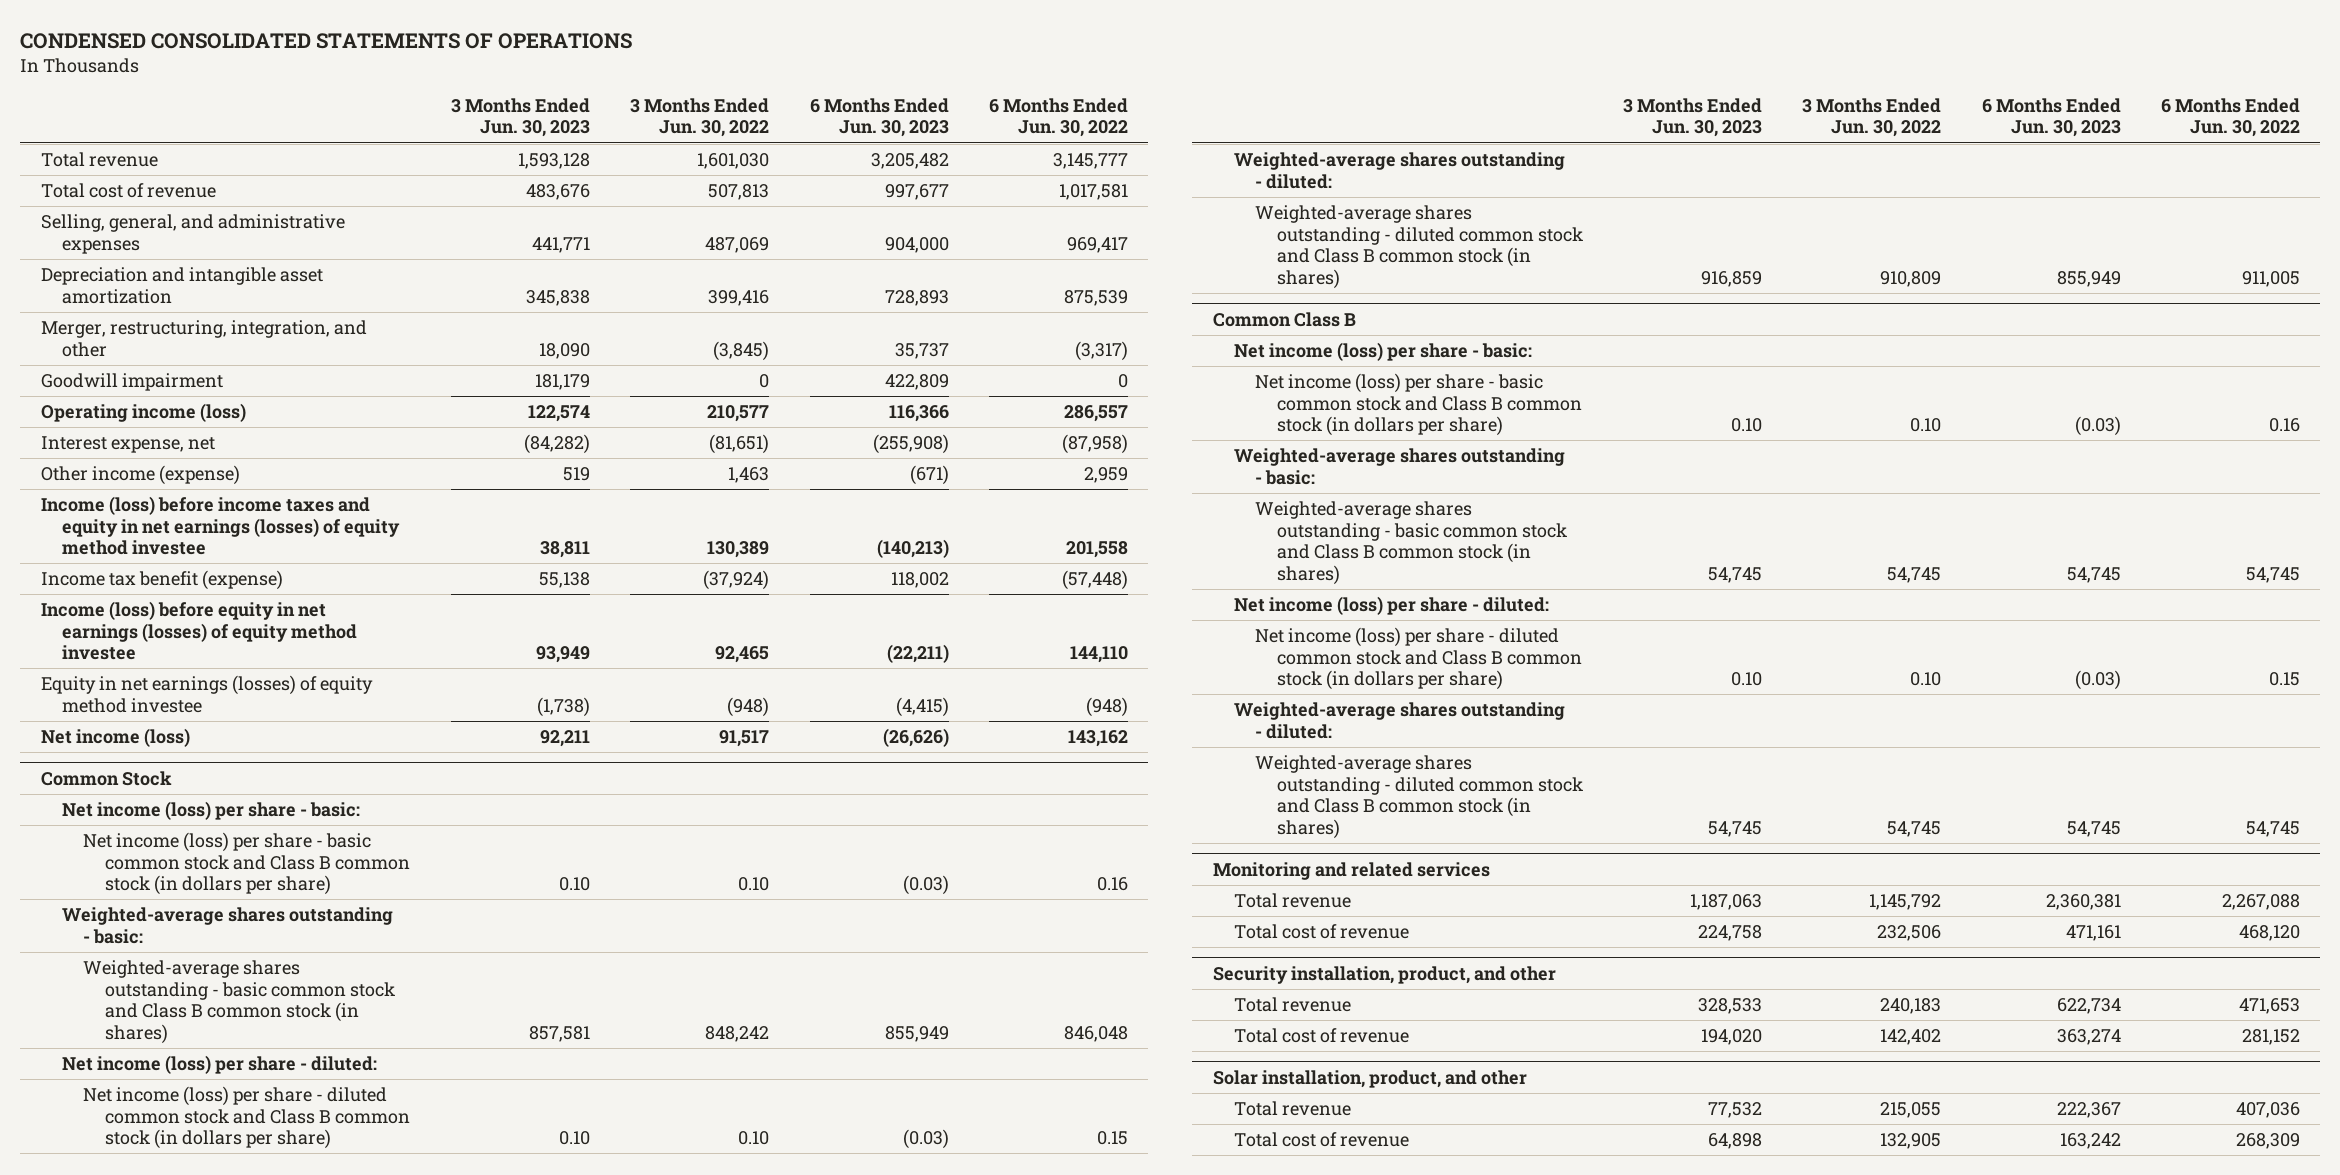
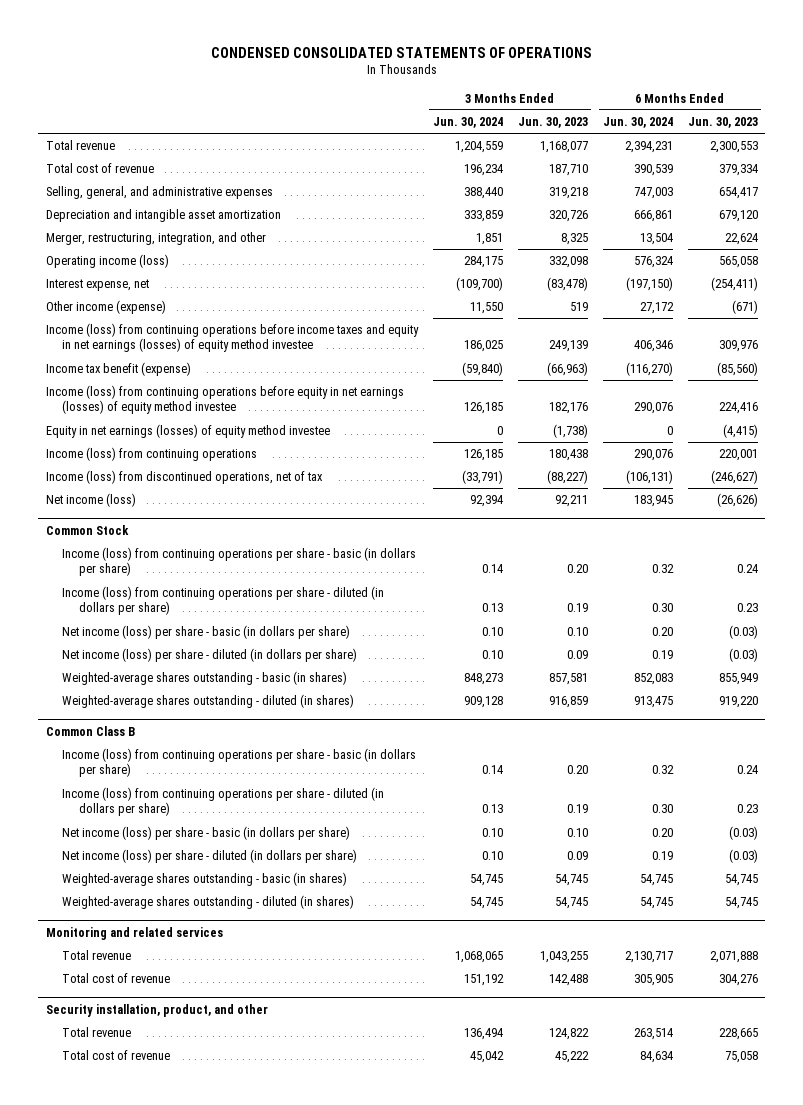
- | 3 Months Ended Jun. 30, 2023 | 3 Months Ended Jun. 30, 2022 | 6 Months Ended Jun. 30, 2023 | 6 Months Ended Jun. 30, 2022
+ | 3 Months Ended Jun. 30, 2024 | 3 Months Ended Jun. 30, 2023 | 6 Months Ended Jun. 30, 2024 | 6 Months Ended Jun. 30, 2023
- Total revenue | 1,593,128 | 1,601,030 | 3,205,482 | 3,145,777
- Total cost of revenue | 483,676 | 507,813 | 997,677 | 1,017,581
- Selling, general, and administrative expenses | 441,771 | 487,069 | 904,000 | 969,417
- Depreciation and intangible asset amortization | 345,838 | 399,416 | 728,893 | 875,539
- Merger, restructuring, integration, and other | 18,090 | (3,845) | 35,737 | (3,317)
- Goodwill impairment | 181,179 | 0 | 422,809 | 0
- Operating income (loss) | 122,574 | 210,577 | 116,366 | 286,557
- Interest expense, net | (84,282) | (81,651) | (255,908) | (87,958)
+ Total revenue | 1,204,559 | 1,168,077 | 2,394,231 | 2,300,553
+ Total cost of revenue | 196,234 | 187,710 | 390,539 | 379,334
+ Selling, general, and administrative expenses | 388,440 | 319,218 | 747,003 | 654,417
+ Depreciation and intangible asset amortization | 333,859 | 320,726 | 666,861 | 679,120
+ Merger, restructuring, integration, and other | 1,851 | 8,325 | 13,504 | 22,624
+ Operating income (loss) | 284,175 | 332,098 | 576,324 | 565,058
+ Interest expense, net | (109,700) | (83,478) | (197,150) | (254,411)
- Income (loss) before income taxes and equity in net earnings (losses) of equity method investee | 38,811 | 130,389 | (140,213) | 201,558
- Income tax benefit (expense) | 55,138 | (37,924) | 118,002 | (57,448)
- Income (loss) before equity in net earnings (losses) of equity method investee | 93,949 | 92,465 | (22,211) | 144,110
+ Income (loss) from continuing operations before income taxes and equity in net earnings (losses) of equity method investee | 186,025 | 249,139 | 406,346 | 309,976
+ Income tax benefit (expense) | (59,840) | (66,963) | (116,270) | (85,560)
+ Income (loss) from continuing operations before equity in net earnings (losses) of equity method investee | 126,185 | 182,176 | 290,076 | 224,416
+ Income (loss) from continuing operations | 126,185 | 180,438 | 290,076 | 220,001
+ Income (loss) from discontinued operations, net of tax | (33,791) | (88,227) | (106,131) | (246,627)
@ Common Stock
- Net income (loss) per share - basic:
- Net income (loss) per share - basic common stock and Class B common stock (in dollars per share) | 0.10 | 0.10 | (0.03) | 0.16
- Weighted-average shares outstanding - basic:
- Weighted-average shares outstanding - basic common stock and Class B common stock (in shares) | 857,581 | 848,242 | 855,949 | 846,048
- Net income (loss) per share - diluted:
- Net income (loss) per share - diluted common stock and Class B common stock (in dollars per share) | 0.10 | 0.10 | (0.03) | 0.15
- Weighted-average shares outstanding - diluted:
- Weighted-average shares outstanding - diluted common stock and Class B common stock (in shares) | 916,859 | 910,809 | 855,949 | 911,005
+ Income (loss) from continuing operations per share - basic (in dollars per share) | 0.14 | 0.20 | 0.32 | 0.24
+ Income (loss) from continuing operations per share - diluted (in dollars per share) | 0.13 | 0.19 | 0.30 | 0.23
+ Net income (loss) per share - basic (in dollars per share) | 0.10 | 0.10 | 0.20 | (0.03)
+ Net income (loss) per share - diluted (in dollars per share) | 0.10 | 0.09 | 0.19 | (0.03)
+ Weighted-average shares outstanding - basic (in shares) | 848,273 | 857,581 | 852,083 | 855,949
+ Weighted-average shares outstanding - diluted (in shares) | 909,128 | 916,859 | 913,475 | 919,220
@ Common Class B
- Net income (loss) per share - basic:
- Net income (loss) per share - basic common stock and Class B common stock (in dollars per share) | 0.10 | 0.10 | (0.03) | 0.16
- Weighted-average shares outstanding - basic:
- Weighted-average shares outstanding - basic common stock and Class B common stock (in shares) | 54,745 | 54,745 | 54,745 | 54,745
- Net income (loss) per share - diluted:
- Net income (loss) per share - diluted common stock and Class B common stock (in dollars per share) | 0.10 | 0.10 | (0.03) | 0.15
- Weighted-average shares outstanding - diluted:
- Weighted-average shares outstanding - diluted common stock and Class B common stock (in shares) | 54,745 | 54,745 | 54,745 | 54,745
+ Income (loss) from continuing operations per share - basic (in dollars per share) | 0.14 | 0.20 | 0.32 | 0.24
+ Income (loss) from continuing operations per share - diluted (in dollars per share) | 0.13 | 0.19 | 0.30 | 0.23
+ Net income (loss) per share - basic (in dollars per share) | 0.10 | 0.10 | 0.20 | (0.03)
+ Net income (loss) per share - diluted (in dollars per share) | 0.10 | 0.09 | 0.19 | (0.03)
+ Weighted-average shares outstanding - basic (in shares) | 54,745 | 54,745 | 54,745 | 54,745
+ Weighted-average shares outstanding - diluted (in shares) | 54,745 | 54,745 | 54,745 | 54,745
@ Monitoring and related services
- Total revenue | 1,187,063 | 1,145,792 | 2,360,381 | 2,267,088
- Total cost of revenue | 224,758 | 232,506 | 471,161 | 468,120
+ Total revenue | 1,068,065 | 1,043,255 | 2,130,717 | 2,071,888
+ Total cost of revenue | 151,192 | 142,488 | 305,905 | 304,276
@ Security installation, product, and other
- Total revenue | 328,533 | 240,183 | 622,734 | 471,653
- Total cost of revenue | 194,020 | 142,402 | 363,274 | 281,152
- Solar installation, product, and other
- Total revenue | 77,532 | 215,055 | 222,367 | 407,036
- Total cost of revenue | 64,898 | 132,905 | 163,242 | 268,309
@ Security installation, product, and other
+ Total revenue | 136,494 | 124,822 | 263,514 | 228,665
+ Total cost of revenue | 45,042 | 45,222 | 84,634 | 75,058

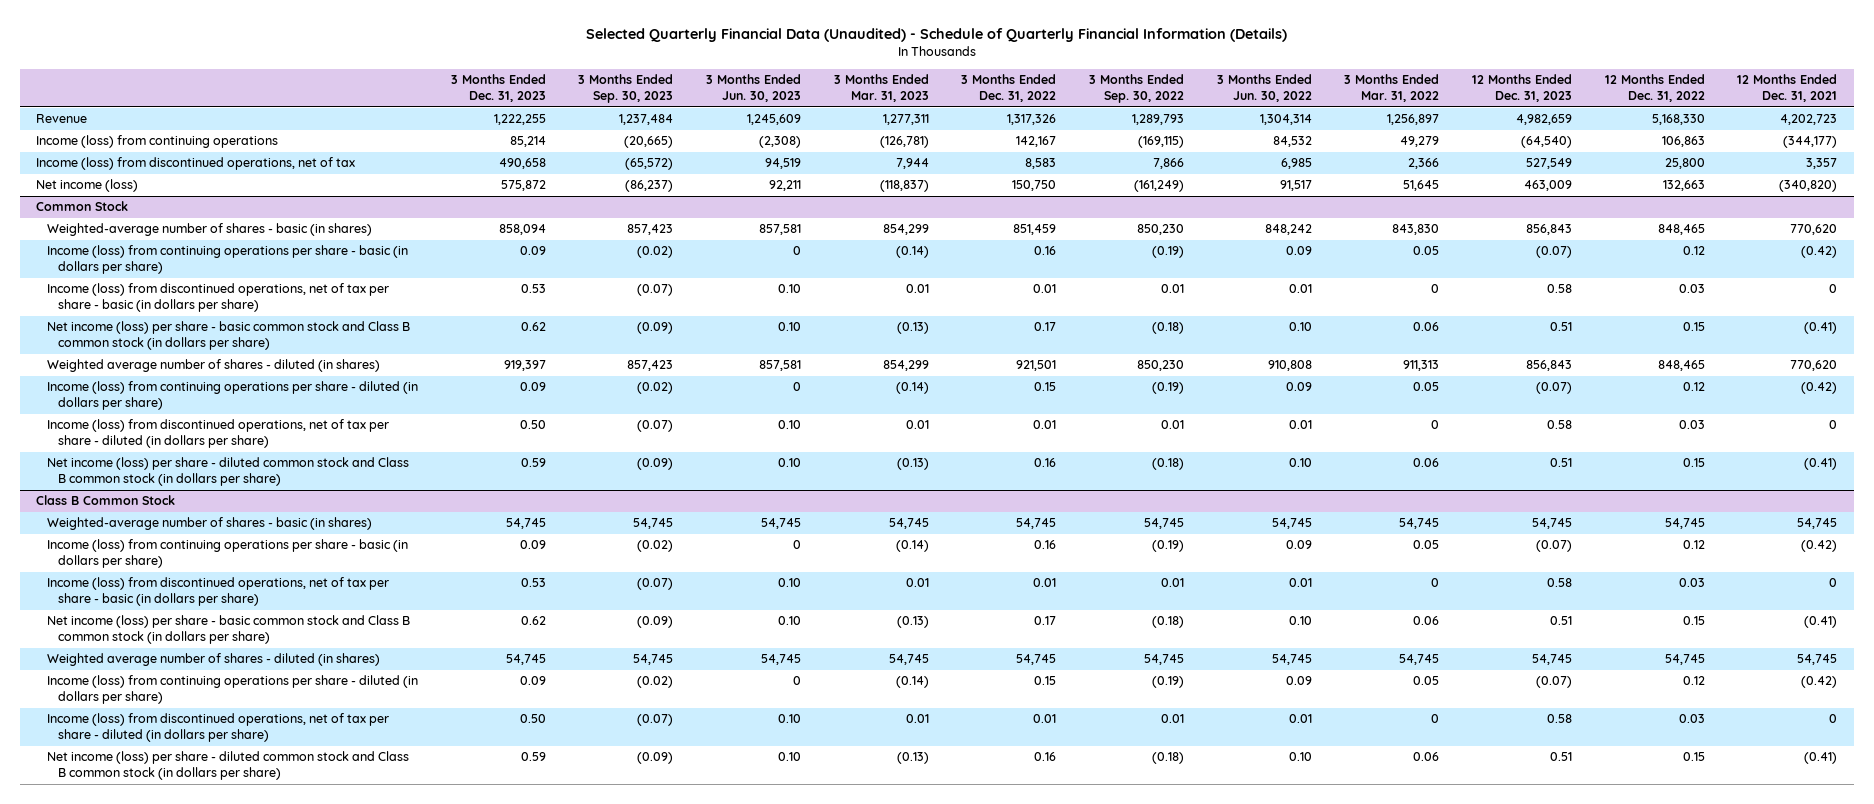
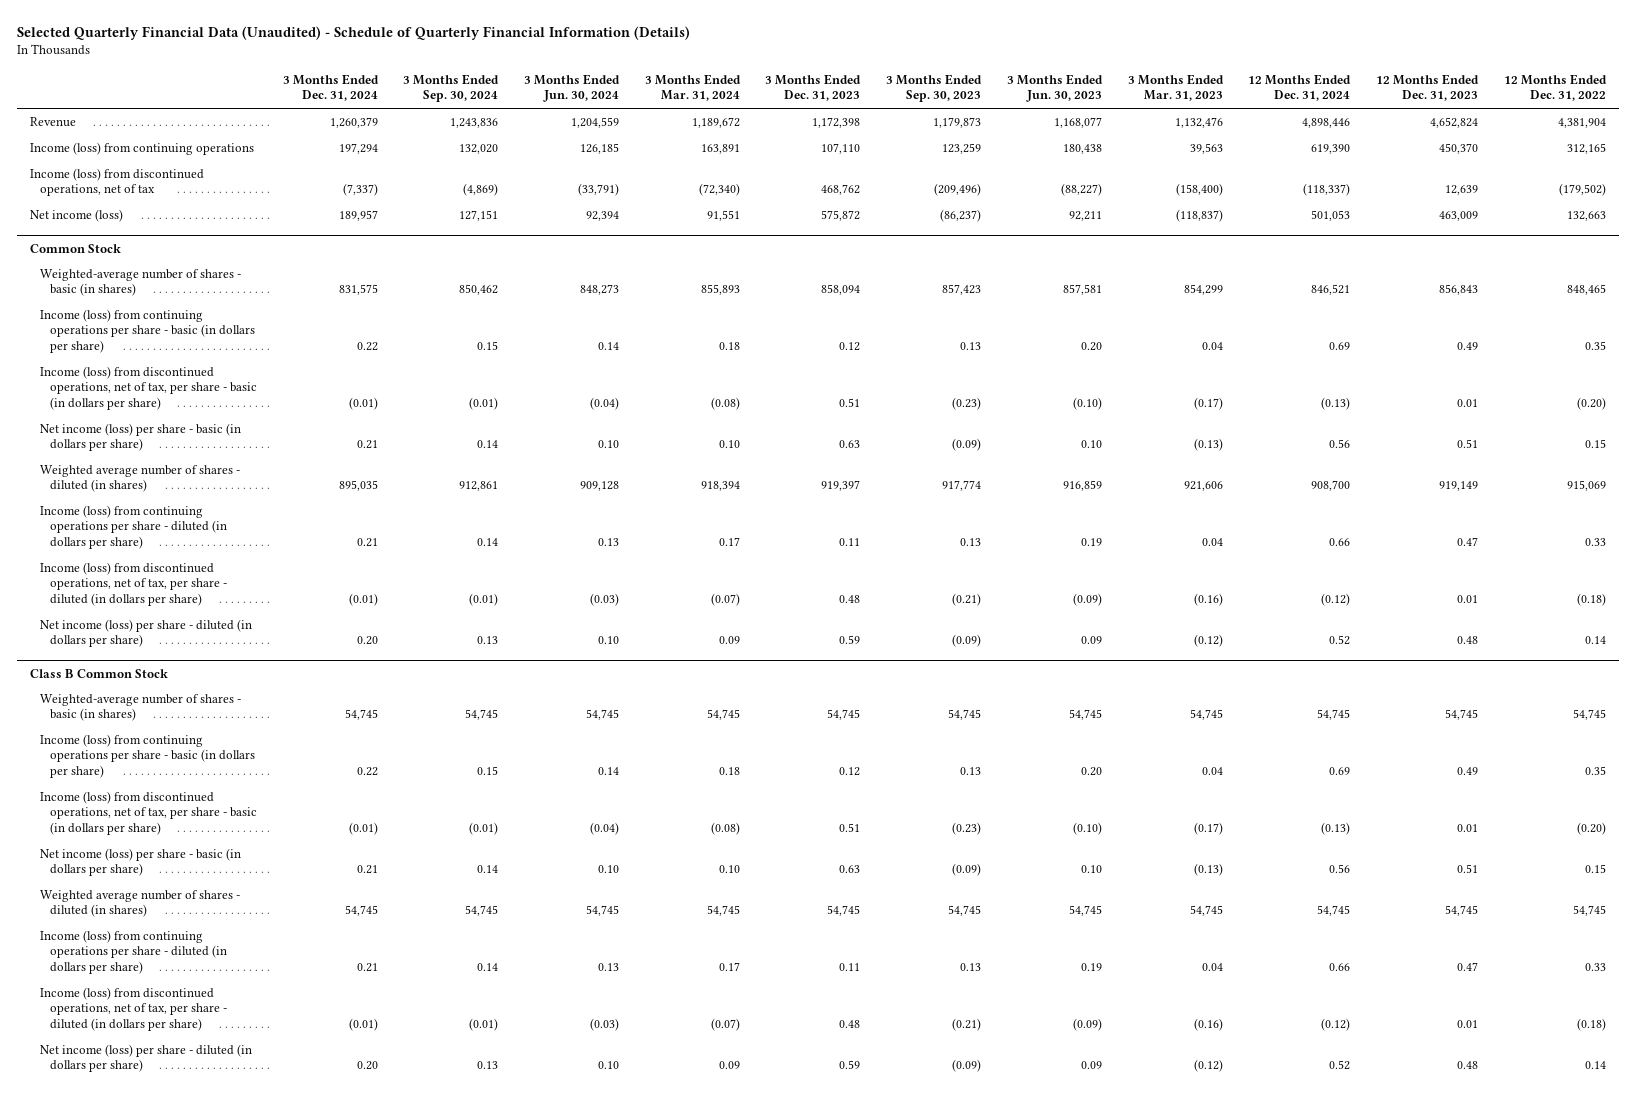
- | 3 Months Ended Dec. 31, 2023 | 3 Months Ended Sep. 30, 2023 | 3 Months Ended Jun. 30, 2023 | 3 Months Ended Mar. 31, 2023 | 3 Months Ended Dec. 31, 2022 | 3 Months Ended Sep. 30, 2022 | 3 Months Ended Jun. 30, 2022 | 3 Months Ended Mar. 31, 2022 | 12 Months Ended Dec. 31, 2023 | 12 Months Ended Dec. 31, 2022 | 12 Months Ended Dec. 31, 2021
+ | 3 Months Ended Dec. 31, 2024 | 3 Months Ended Sep. 30, 2024 | 3 Months Ended Jun. 30, 2024 | 3 Months Ended Mar. 31, 2024 | 3 Months Ended Dec. 31, 2023 | 3 Months Ended Sep. 30, 2023 | 3 Months Ended Jun. 30, 2023 | 3 Months Ended Mar. 31, 2023 | 12 Months Ended Dec. 31, 2024 | 12 Months Ended Dec. 31, 2023 | 12 Months Ended Dec. 31, 2022
- Revenue | 1,222,255 | 1,237,484 | 1,245,609 | 1,277,311 | 1,317,326 | 1,289,793 | 1,304,314 | 1,256,897 | 4,982,659 | 5,168,330 | 4,202,723
- Income (loss) from continuing operations | 85,214 | (20,665) | (2,308) | (126,781) | 142,167 | (169,115) | 84,532 | 49,279 | (64,540) | 106,863 | (344,177)
- Income (loss) from discontinued operations, net of tax | 490,658 | (65,572) | 94,519 | 7,944 | 8,583 | 7,866 | 6,985 | 2,366 | 527,549 | 25,800 | 3,357
+ Revenue | 1,260,379 | 1,243,836 | 1,204,559 | 1,189,672 | 1,172,398 | 1,179,873 | 1,168,077 | 1,132,476 | 4,898,446 | 4,652,824 | 4,381,904
+ Income (loss) from continuing operations | 197,294 | 132,020 | 126,185 | 163,891 | 107,110 | 123,259 | 180,438 | 39,563 | 619,390 | 450,370 | 312,165
+ Income (loss) from discontinued operations, net of tax | (7,337) | (4,869) | (33,791) | (72,340) | 468,762 | (209,496) | (88,227) | (158,400) | (118,337) | 12,639 | (179,502)
@ Common Stock
- Income (loss) from continuing operations per share - basic (in dollars per share) | 0.09 | (0.02) | 0 | (0.14) | 0.16 | (0.19) | 0.09 | 0.05 | (0.07) | 0.12 | (0.42)
- Income (loss) from discontinued operations, net of tax per share - basic (in dollars per share) | 0.53 | (0.07) | 0.10 | 0.01 | 0.01 | 0.01 | 0.01 | 0 | 0.58 | 0.03 | 0
- Net income (loss) per share - basic common stock and Class B common stock (in dollars per share) | 0.62 | (0.09) | 0.10 | (0.13) | 0.17 | (0.18) | 0.10 | 0.06 | 0.51 | 0.15 | (0.41)
- Weighted average number of shares - diluted (in shares) | 919,397 | 857,423 | 857,581 | 854,299 | 921,501 | 850,230 | 910,808 | 911,313 | 856,843 | 848,465 | 770,620
- Income (loss) from continuing operations per share - diluted (in dollars per share) | 0.09 | (0.02) | 0 | (0.14) | 0.15 | (0.19) | 0.09 | 0.05 | (0.07) | 0.12 | (0.42)
- Income (loss) from discontinued operations, net of tax per share - diluted (in dollars per share) | 0.50 | (0.07) | 0.10 | 0.01 | 0.01 | 0.01 | 0.01 | 0 | 0.58 | 0.03 | 0
- Net income (loss) per share - diluted common stock and Class B common stock (in dollars per share) | 0.59 | (0.09) | 0.10 | (0.13) | 0.16 | (0.18) | 0.10 | 0.06 | 0.51 | 0.15 | (0.41)
+ Income (loss) from continuing operations per share - basic (in dollars per share) | 0.22 | 0.15 | 0.14 | 0.18 | 0.12 | 0.13 | 0.20 | 0.04 | 0.69 | 0.49 | 0.35
+ Income (loss) from discontinued operations, net of tax, per share - basic (in dollars per share) | (0.01) | (0.01) | (0.04) | (0.08) | 0.51 | (0.23) | (0.10) | (0.17) | (0.13) | 0.01 | (0.20)
+ Net income (loss) per share - basic (in dollars per share) | 0.21 | 0.14 | 0.10 | 0.10 | 0.63 | (0.09) | 0.10 | (0.13) | 0.56 | 0.51 | 0.15
+ Weighted average number of shares - diluted (in shares) | 895,035 | 912,861 | 909,128 | 918,394 | 919,397 | 917,774 | 916,859 | 921,606 | 908,700 | 919,149 | 915,069
+ Income (loss) from continuing operations per share - diluted (in dollars per share) | 0.21 | 0.14 | 0.13 | 0.17 | 0.11 | 0.13 | 0.19 | 0.04 | 0.66 | 0.47 | 0.33
+ Income (loss) from discontinued operations, net of tax, per share - diluted (in dollars per share) | (0.01) | (0.01) | (0.03) | (0.07) | 0.48 | (0.21) | (0.09) | (0.16) | (0.12) | 0.01 | (0.18)
+ Net income (loss) per share - diluted (in dollars per share) | 0.20 | 0.13 | 0.10 | 0.09 | 0.59 | (0.09) | 0.09 | (0.12) | 0.52 | 0.48 | 0.14
@ Class B Common Stock
- Income (loss) from continuing operations per share - basic (in dollars per share) | 0.09 | (0.02) | 0 | (0.14) | 0.16 | (0.19) | 0.09 | 0.05 | (0.07) | 0.12 | (0.42)
- Income (loss) from discontinued operations, net of tax per share - basic (in dollars per share) | 0.53 | (0.07) | 0.10 | 0.01 | 0.01 | 0.01 | 0.01 | 0 | 0.58 | 0.03 | 0
- Net income (loss) per share - basic common stock and Class B common stock (in dollars per share) | 0.62 | (0.09) | 0.10 | (0.13) | 0.17 | (0.18) | 0.10 | 0.06 | 0.51 | 0.15 | (0.41)
+ Income (loss) from continuing operations per share - basic (in dollars per share) | 0.22 | 0.15 | 0.14 | 0.18 | 0.12 | 0.13 | 0.20 | 0.04 | 0.69 | 0.49 | 0.35
+ Income (loss) from discontinued operations, net of tax, per share - basic (in dollars per share) | (0.01) | (0.01) | (0.04) | (0.08) | 0.51 | (0.23) | (0.10) | (0.17) | (0.13) | 0.01 | (0.20)
+ Net income (loss) per share - basic (in dollars per share) | 0.21 | 0.14 | 0.10 | 0.10 | 0.63 | (0.09) | 0.10 | (0.13) | 0.56 | 0.51 | 0.15
- Income (loss) from continuing operations per share - diluted (in dollars per share) | 0.09 | (0.02) | 0 | (0.14) | 0.15 | (0.19) | 0.09 | 0.05 | (0.07) | 0.12 | (0.42)
- Income (loss) from discontinued operations, net of tax per share - diluted (in dollars per share) | 0.50 | (0.07) | 0.10 | 0.01 | 0.01 | 0.01 | 0.01 | 0 | 0.58 | 0.03 | 0
- Net income (loss) per share - diluted common stock and Class B common stock (in dollars per share) | 0.59 | (0.09) | 0.10 | (0.13) | 0.16 | (0.18) | 0.10 | 0.06 | 0.51 | 0.15 | (0.41)
+ Income (loss) from continuing operations per share - diluted (in dollars per share) | 0.21 | 0.14 | 0.13 | 0.17 | 0.11 | 0.13 | 0.19 | 0.04 | 0.66 | 0.47 | 0.33
+ Income (loss) from discontinued operations, net of tax, per share - diluted (in dollars per share) | (0.01) | (0.01) | (0.03) | (0.07) | 0.48 | (0.21) | (0.09) | (0.16) | (0.12) | 0.01 | (0.18)
+ Net income (loss) per share - diluted (in dollars per share) | 0.20 | 0.13 | 0.10 | 0.09 | 0.59 | (0.09) | 0.09 | (0.12) | 0.52 | 0.48 | 0.14

